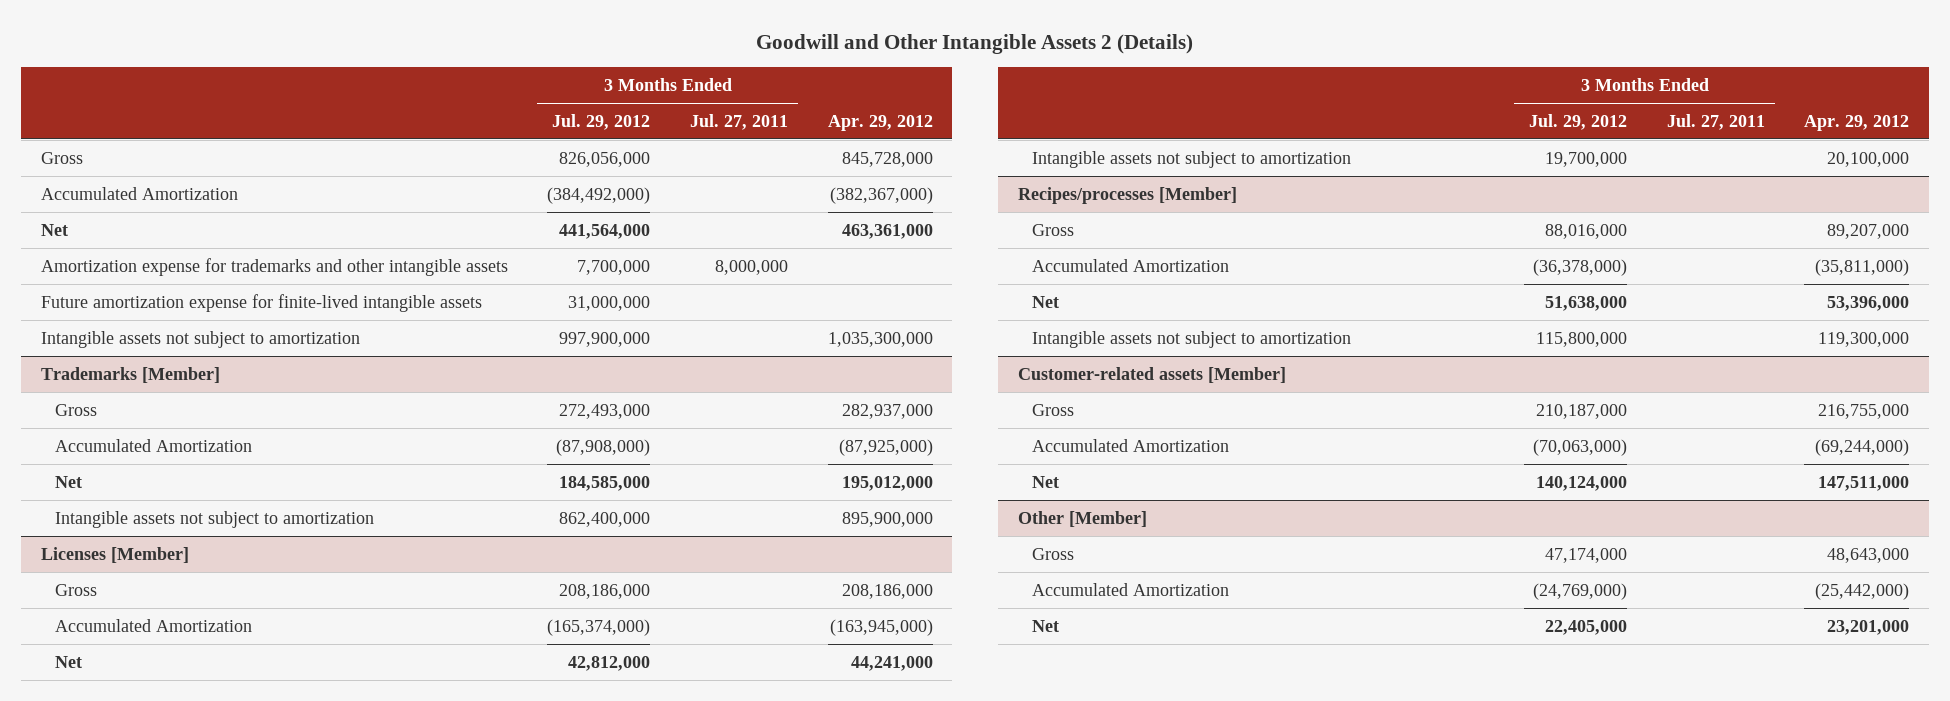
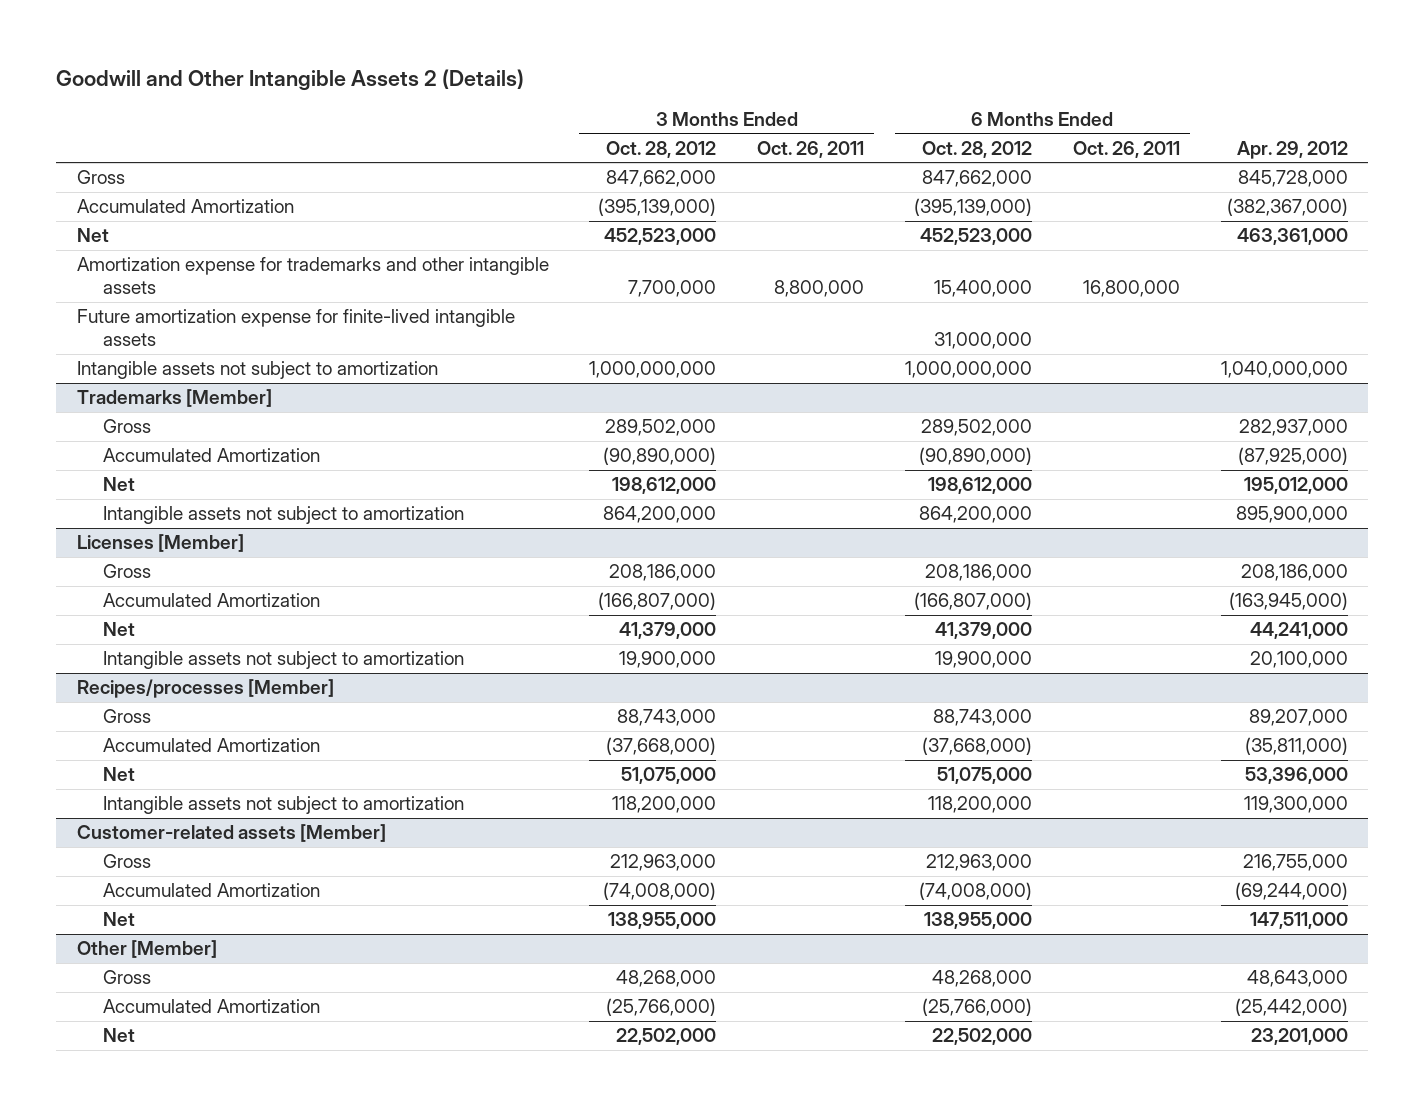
- | 3 Months Ended Jul. 29, 2012 | 3 Months Ended Jul. 27, 2011 | Apr. 29, 2012
+ | 3 Months Ended Oct. 28, 2012 | 3 Months Ended Oct. 26, 2011 | 6 Months Ended Oct. 28, 2012 | 6 Months Ended Oct. 26, 2011 | Apr. 29, 2012
- Intangible assets not subject to amortization | 997,900,000 | | 1,035,300,000
+ Intangible assets not subject to amortization | 1,000,000,000 | | 1,000,000,000 | | 1,040,000,000

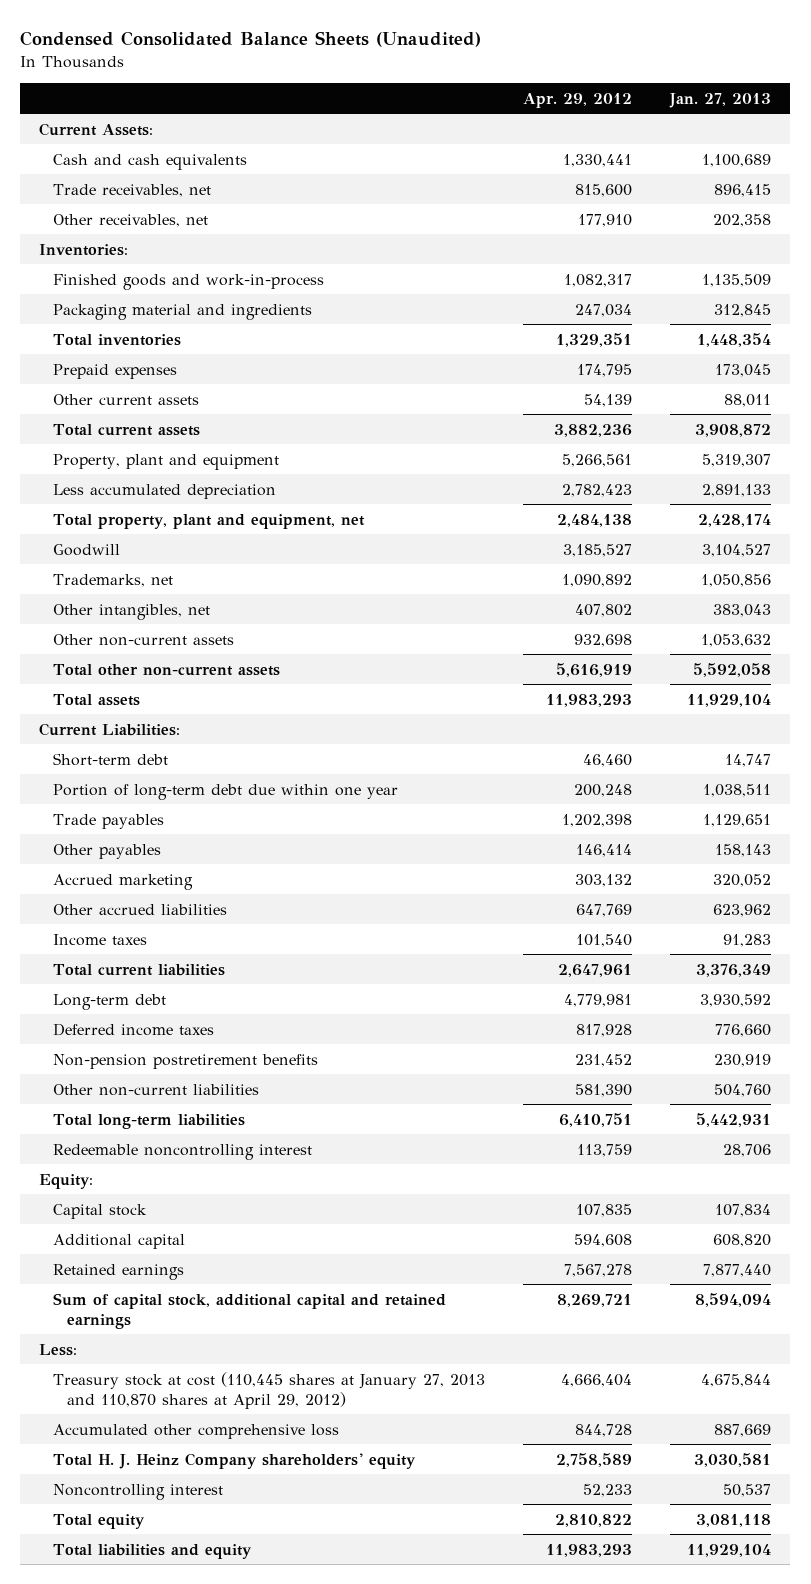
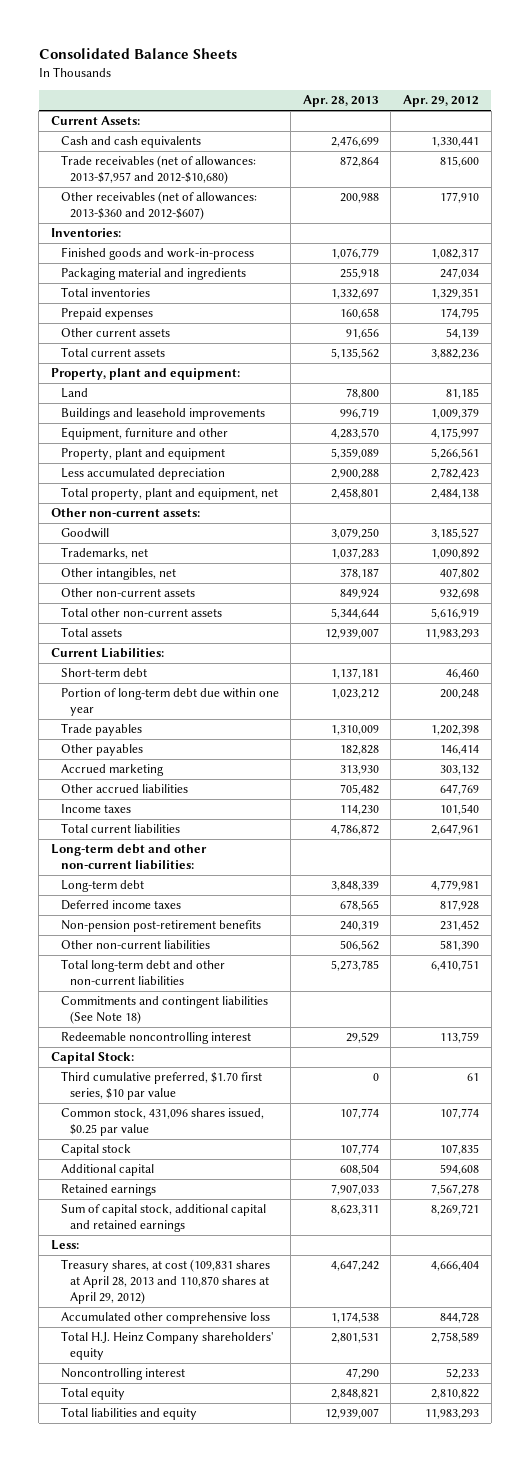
- Condensed Consolidated Balance Sheets (Unaudited)
+ Consolidated Balance Sheets
- | Apr. 29, 2012 | Jan. 27, 2013
+ | Apr. 28, 2013 | Apr. 29, 2012
- Trade receivables, net | 815,600 | 896,415
- Other receivables, net | 177,910 | 202,358
+ Trade receivables (net of allowances: 2013-$7,957 and 2012-$10,680) | 872,864 | 815,600
+ Other receivables (net of allowances: 2013-$360 and 2012-$607) | 200,988 | 177,910
+ Property, plant and equipment:
+ Land | 78,800 | 81,185
+ Buildings and leasehold improvements | 996,719 | 1,009,379
+ Equipment, furniture and other | 4,283,570 | 4,175,997
+ Other non-current assets:
+ Long-term debt and other non-current liabilities:
- Non-pension postretirement benefits | 231,452 | 230,919
+ Non-pension post-retirement benefits | 240,319 | 231,452
- Total long-term liabilities | 6,410,751 | 5,442,931
+ Total long-term debt and other non-current liabilities | 5,273,785 | 6,410,751
+ Commitments and contingent liabilities (See Note 18)
- Equity:
+ Capital Stock:
+ Third cumulative preferred, $1.70 first series, $10 par value | 0 | 61
+ Common stock, 431,096 shares issued, $0.25 par value | 107,774 | 107,774
- Treasury stock at cost (110,445 shares at January 27, 2013 and 110,870 shares at April 29, 2012) | 4,666,404 | 4,675,844
+ Treasury shares, at cost (109,831 shares at April 28, 2013 and 110,870 shares at April 29, 2012) | 4,647,242 | 4,666,404
- Total H. J. Heinz Company shareholders' equity | 2,758,589 | 3,030,581
+ Total H.J. Heinz Company shareholders' equity | 2,801,531 | 2,758,589

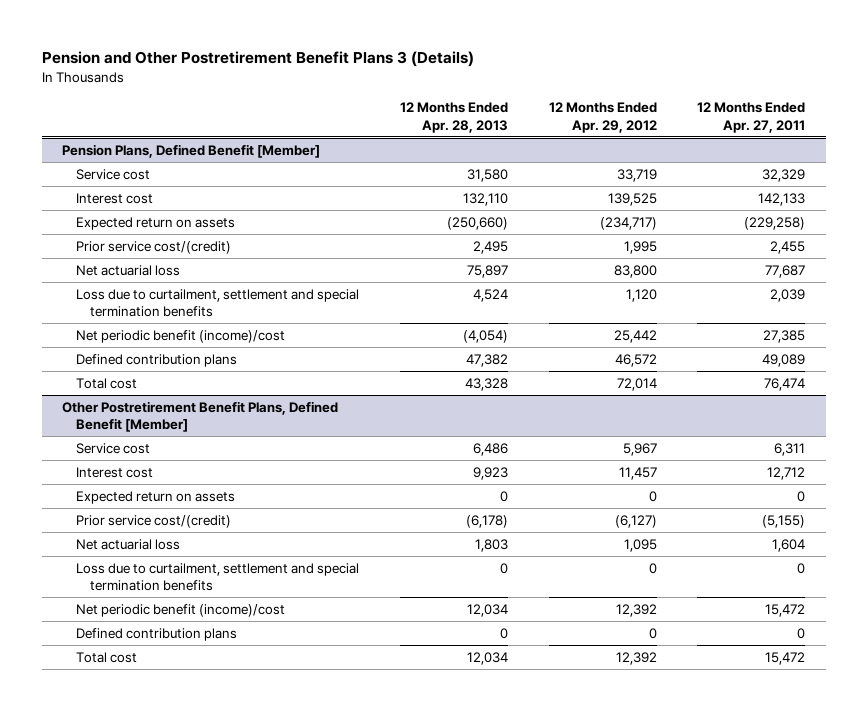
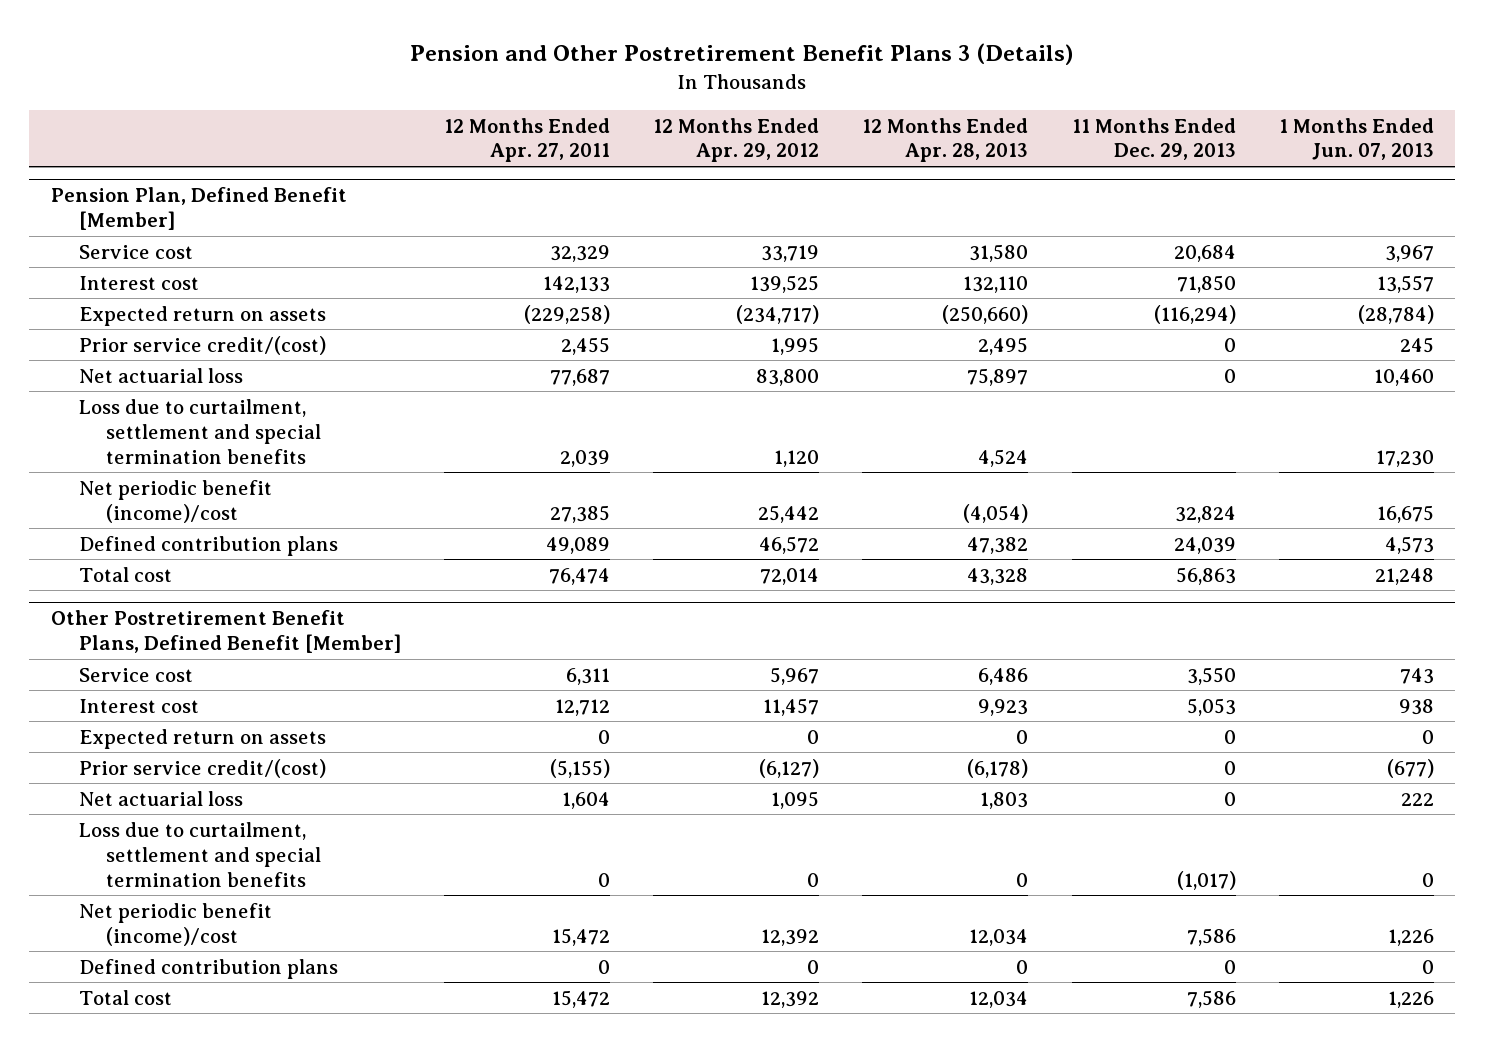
- | 12 Months Ended Apr. 28, 2013 | 12 Months Ended Apr. 29, 2012 | 12 Months Ended Apr. 27, 2011
+ | 12 Months Ended Apr. 27, 2011 | 12 Months Ended Apr. 29, 2012 | 12 Months Ended Apr. 28, 2013 | 11 Months Ended Dec. 29, 2013 | 1 Months Ended Jun. 07, 2013
- Pension Plans, Defined Benefit [Member]
+ Pension Plan, Defined Benefit [Member]
- Prior service cost/(credit) | 2,495 | 1,995 | 2,455
+ Prior service credit/(cost) | 2,455 | 1,995 | 2,495 | 0 | 245
@ Other Postretirement Benefit Plans, Defined Benefit [Member]
- Prior service cost/(credit) | (6,178) | (6,127) | (5,155)
+ Prior service credit/(cost) | (5,155) | (6,127) | (6,178) | 0 | (677)

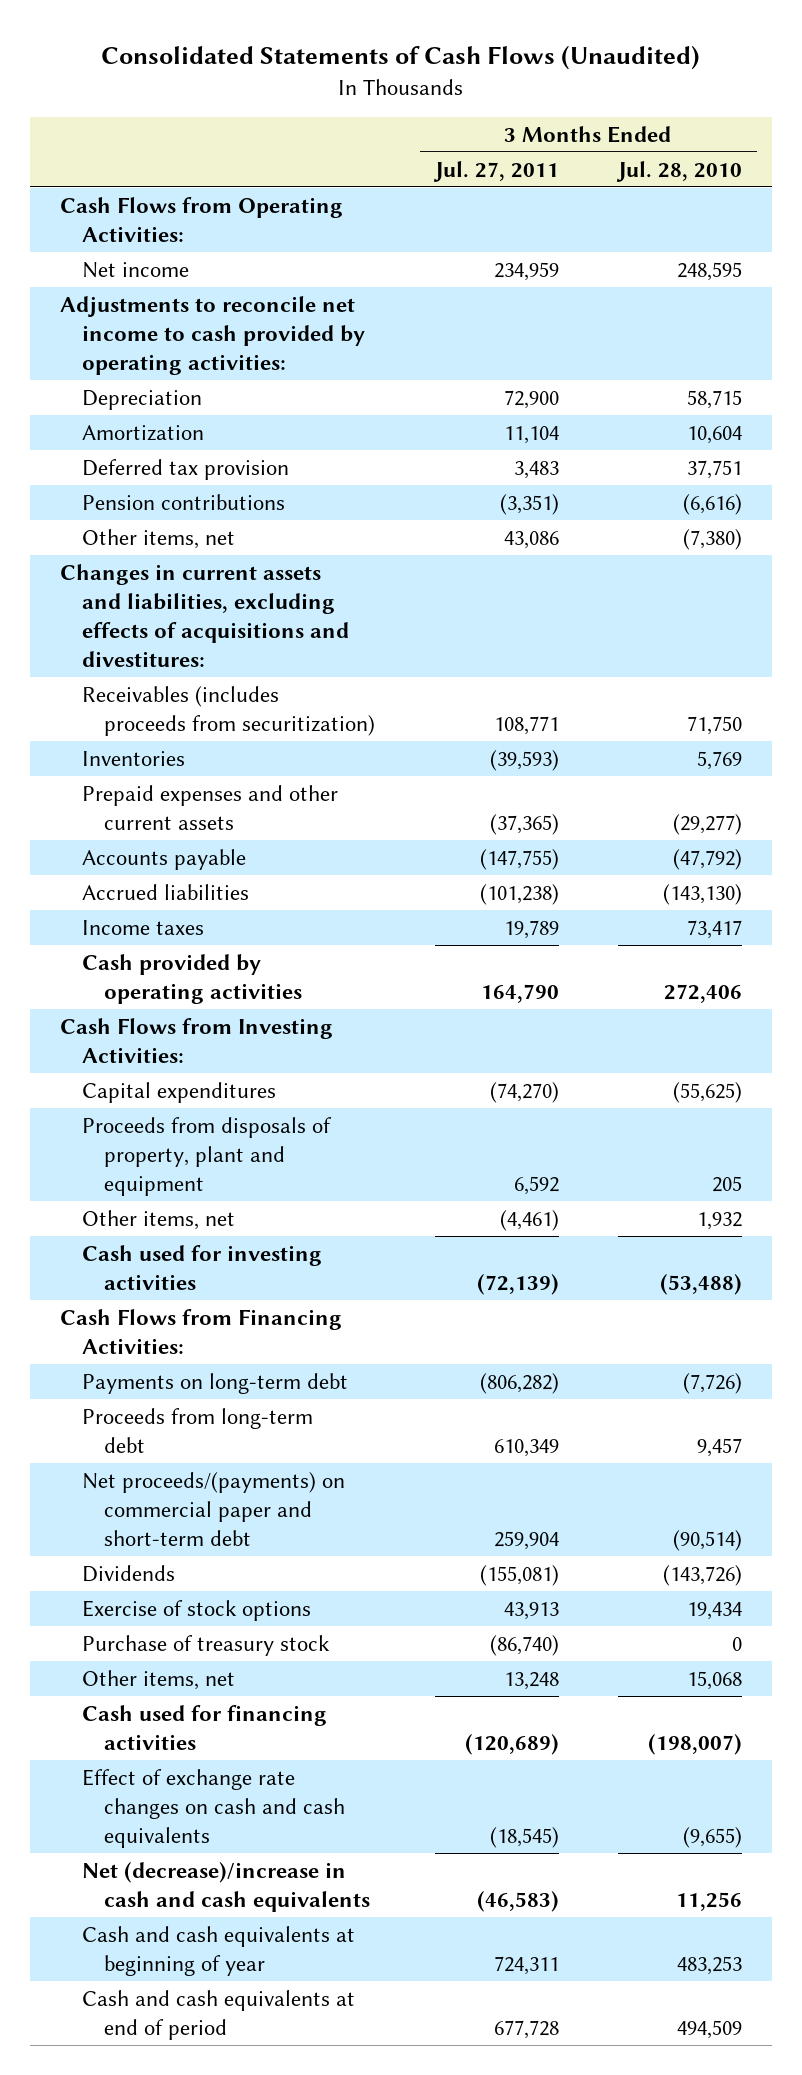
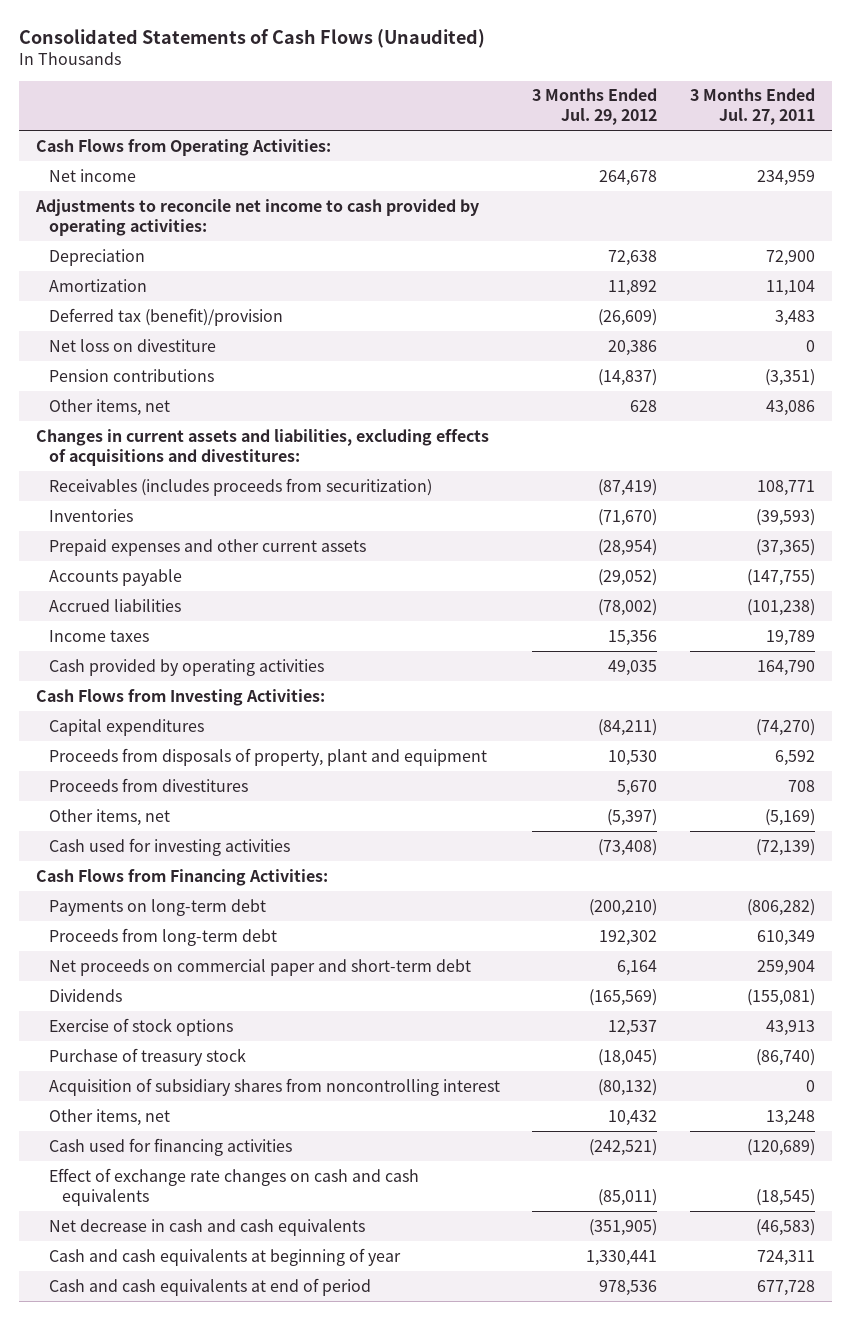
- | 3 Months Ended Jul. 27, 2011 | 3 Months Ended Jul. 28, 2010
+ | 3 Months Ended Jul. 29, 2012 | 3 Months Ended Jul. 27, 2011
- Deferred tax provision | 3,483 | 37,751
+ Deferred tax (benefit)/provision | (26,609) | 3,483
+ Net loss on divestiture | 20,386 | 0
- Other items, net | (4,461) | 1,932
+ Proceeds from divestitures | 5,670 | 708
+ Other items, net | (5,397) | (5,169)
- Net proceeds/(payments) on commercial paper and short-term debt | 259,904 | (90,514)
+ Net proceeds on commercial paper and short-term debt | 6,164 | 259,904
+ Acquisition of subsidiary shares from noncontrolling interest | (80,132) | 0
- Net (decrease)/increase in cash and cash equivalents | (46,583) | 11,256
+ Net decrease in cash and cash equivalents | (351,905) | (46,583)

